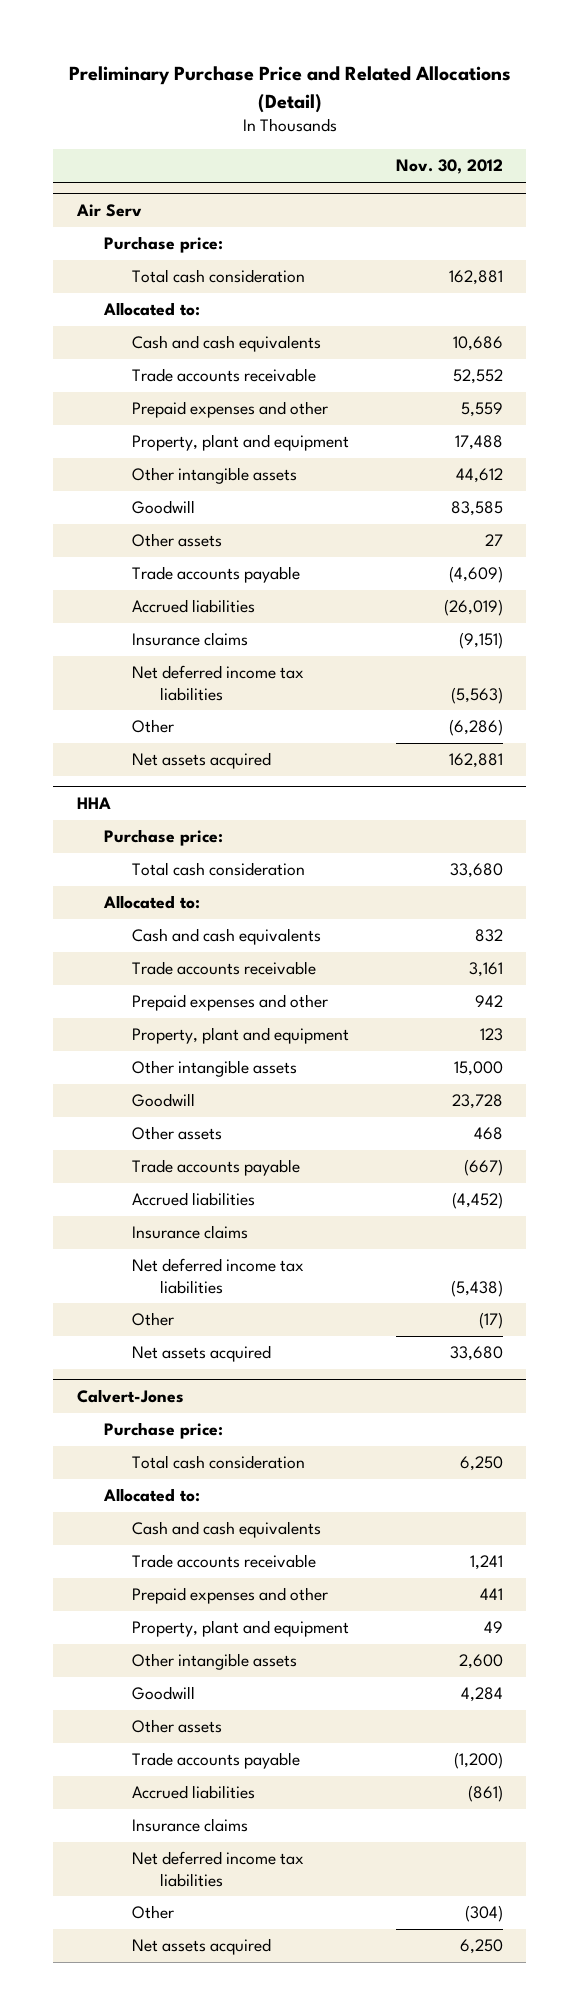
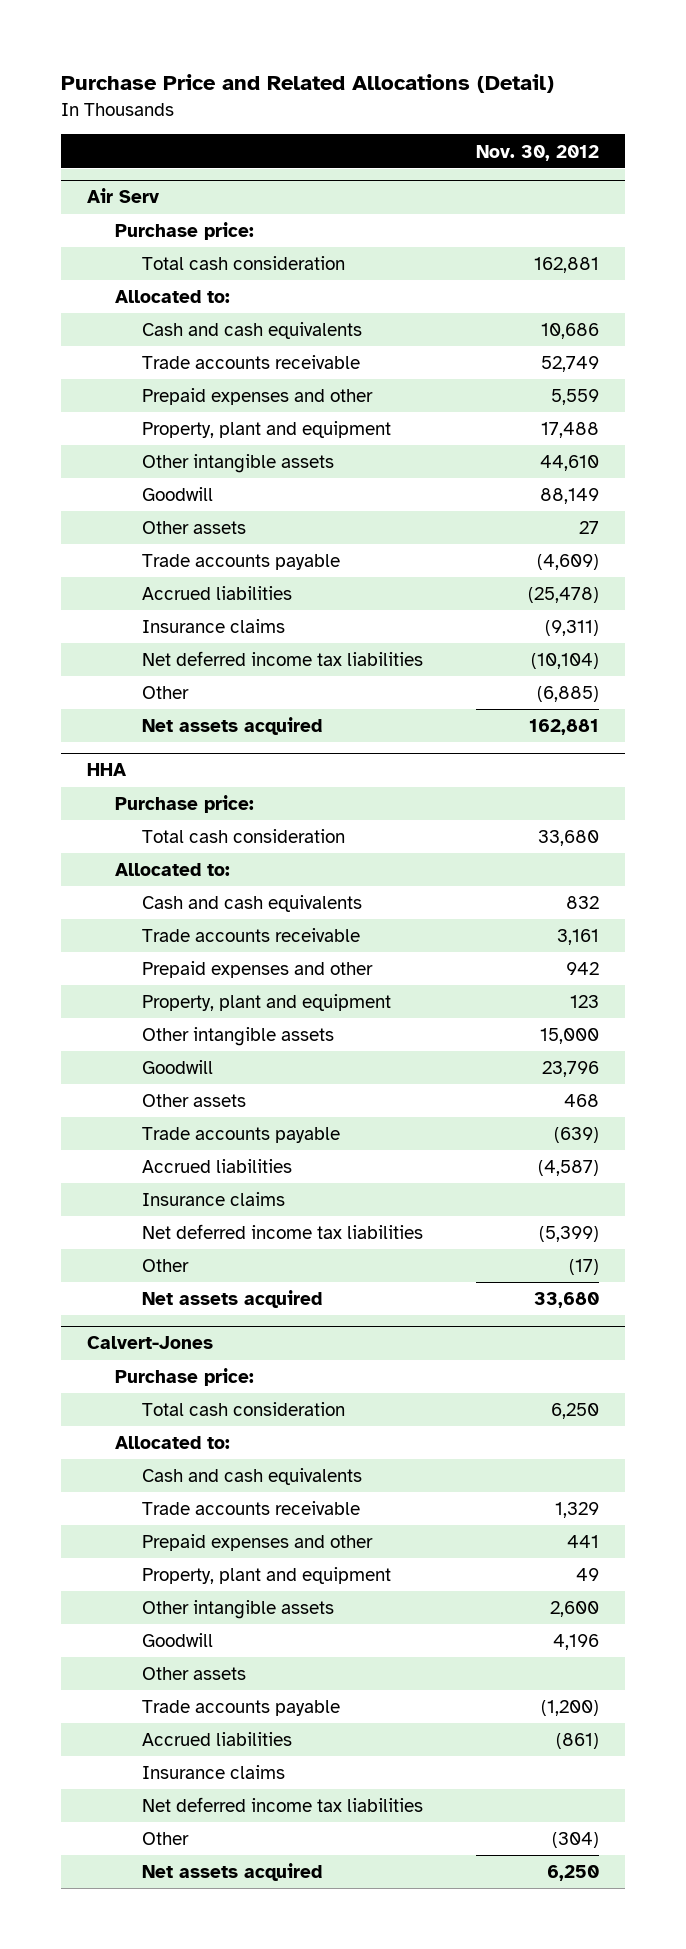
- Preliminary Purchase Price and Related Allocations (Detail)
+ Purchase Price and Related Allocations (Detail)
@ Air Serv
- Trade accounts receivable | 52,552
+ Trade accounts receivable | 52,749
- Other intangible assets | 44,612
- Goodwill | 83,585
+ Other intangible assets | 44,610
+ Goodwill | 88,149
- Accrued liabilities | (26,019)
- Insurance claims | (9,151)
- Net deferred income tax liabilities | (5,563)
- Other | (6,286)
+ Accrued liabilities | (25,478)
+ Insurance claims | (9,311)
+ Net deferred income tax liabilities | (10,104)
+ Other | (6,885)
@ HHA
- Goodwill | 23,728
+ Goodwill | 23,796
- Trade accounts payable | (667)
- Accrued liabilities | (4,452)
+ Trade accounts payable | (639)
+ Accrued liabilities | (4,587)
- Net deferred income tax liabilities | (5,438)
+ Net deferred income tax liabilities | (5,399)
@ Calvert-Jones
- Trade accounts receivable | 1,241
+ Trade accounts receivable | 1,329
- Goodwill | 4,284
+ Goodwill | 4,196

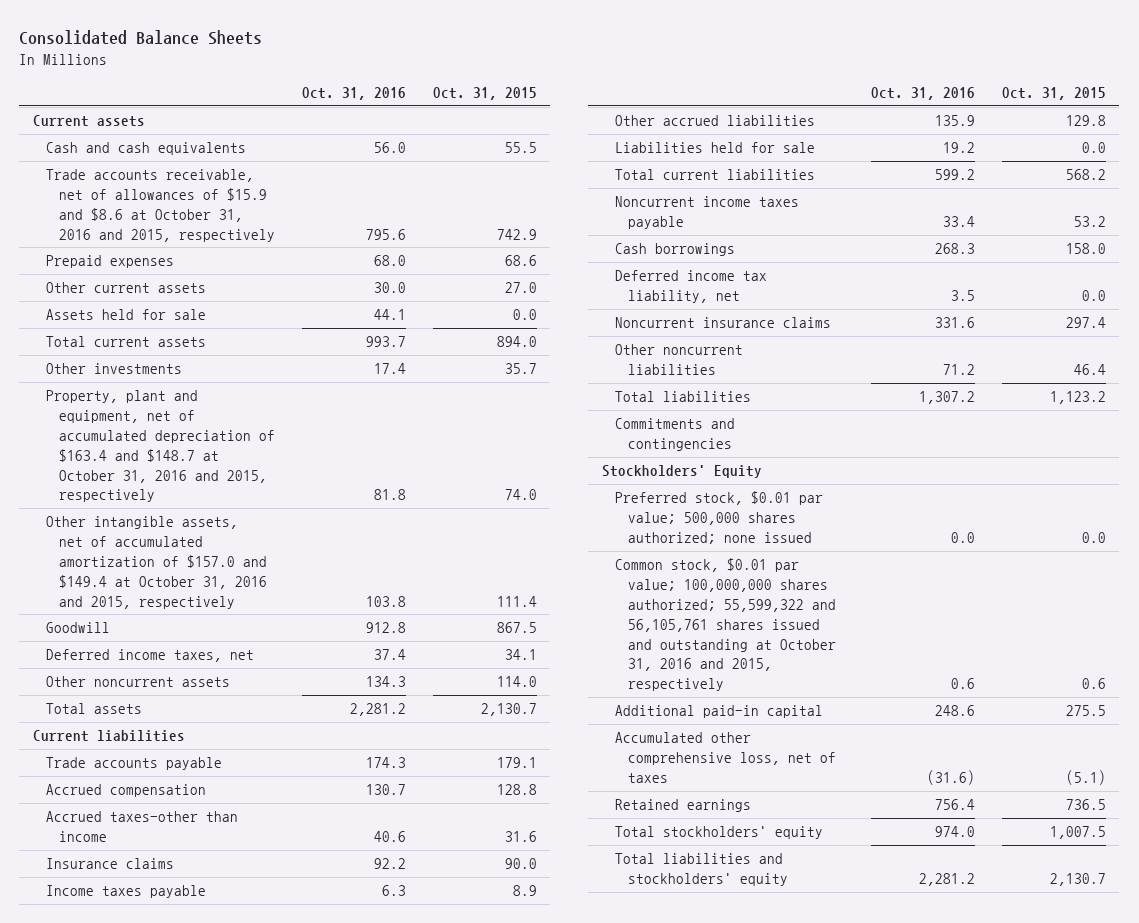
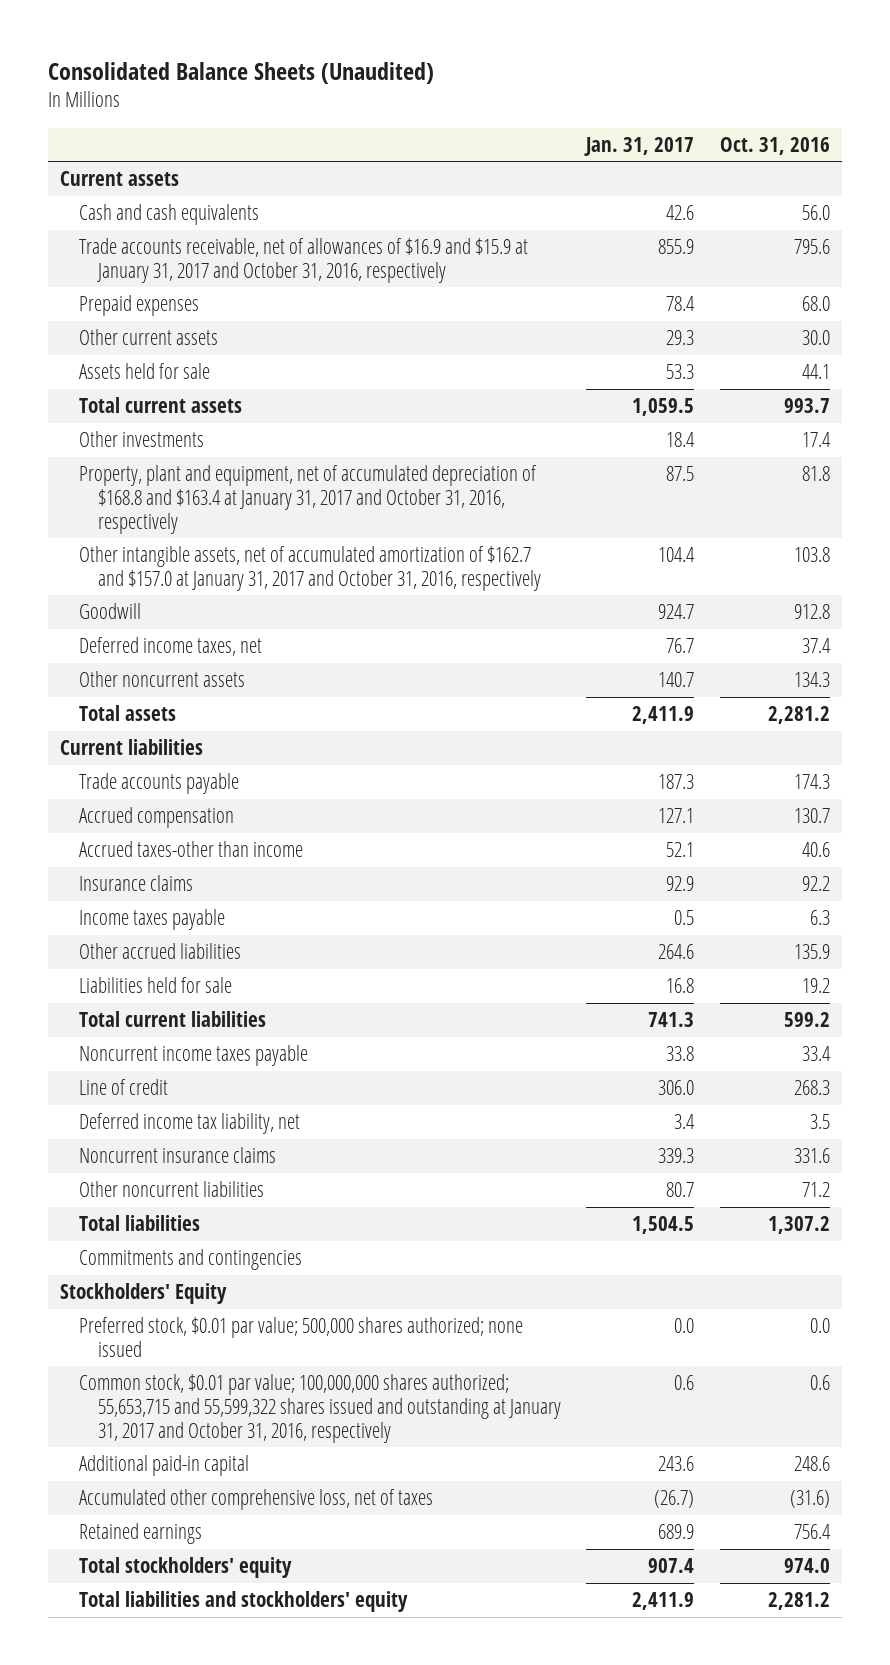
- Consolidated Balance Sheets
+ Consolidated Balance Sheets (Unaudited)
- | Oct. 31, 2016 | Oct. 31, 2015
+ | Jan. 31, 2017 | Oct. 31, 2016
- Trade accounts receivable, net of allowances of $15.9 and $8.6 at October 31, 2016 and 2015, respectively | 795.6 | 742.9
+ Trade accounts receivable, net of allowances of $16.9 and $15.9 at January 31, 2017 and October 31, 2016, respectively | 855.9 | 795.6
- Property, plant and equipment, net of accumulated depreciation of $163.4 and $148.7 at October 31, 2016 and 2015, respectively | 81.8 | 74.0
- Other intangible assets, net of accumulated amortization of $157.0 and $149.4 at October 31, 2016 and 2015, respectively | 103.8 | 111.4
+ Property, plant and equipment, net of accumulated depreciation of $168.8 and $163.4 at January 31, 2017 and October 31, 2016, respectively | 87.5 | 81.8
+ Other intangible assets, net of accumulated amortization of $162.7 and $157.0 at January 31, 2017 and October 31, 2016, respectively | 104.4 | 103.8
- Cash borrowings | 268.3 | 158.0
+ Line of credit | 306.0 | 268.3
- Common stock, $0.01 par value; 100,000,000 shares authorized; 55,599,322 and 56,105,761 shares issued and outstanding at October 31, 2016 and 2015, respectively | 0.6 | 0.6
+ Common stock, $0.01 par value; 100,000,000 shares authorized; 55,653,715 and 55,599,322 shares issued and outstanding at January 31, 2017 and October 31, 2016, respectively | 0.6 | 0.6

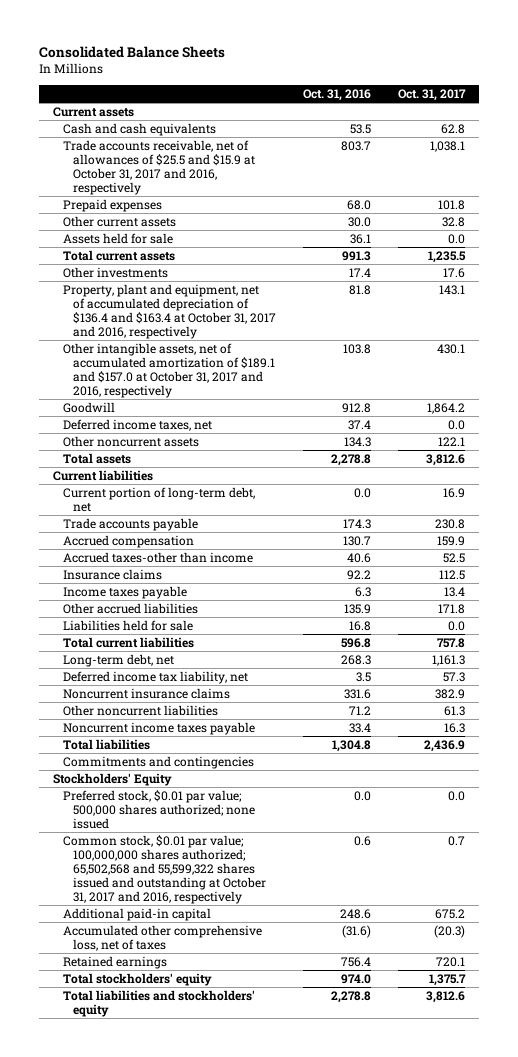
- Consolidated Balance Sheets (Unaudited)
+ Consolidated Balance Sheets
- | Jan. 31, 2017 | Oct. 31, 2016
+ | Oct. 31, 2016 | Oct. 31, 2017
- Cash and cash equivalents | 42.6 | 56.0
- Trade accounts receivable, net of allowances of $16.9 and $15.9 at January 31, 2017 and October 31, 2016, respectively | 855.9 | 795.6
+ Cash and cash equivalents | 53.5 | 62.8
+ Trade accounts receivable, net of allowances of $25.5 and $15.9 at October 31, 2017 and 2016, respectively | 803.7 | 1,038.1
- Assets held for sale | 53.3 | 44.1
- Total current assets | 1,059.5 | 993.7
+ Assets held for sale | 36.1 | 0.0
+ Total current assets | 991.3 | 1,235.5
- Property, plant and equipment, net of accumulated depreciation of $168.8 and $163.4 at January 31, 2017 and October 31, 2016, respectively | 87.5 | 81.8
- Other intangible assets, net of accumulated amortization of $162.7 and $157.0 at January 31, 2017 and October 31, 2016, respectively | 104.4 | 103.8
+ Property, plant and equipment, net of accumulated depreciation of $136.4 and $163.4 at October 31, 2017 and 2016, respectively | 81.8 | 143.1
+ Other intangible assets, net of accumulated amortization of $189.1 and $157.0 at October 31, 2017 and 2016, respectively | 103.8 | 430.1
- Total assets | 2,411.9 | 2,281.2
+ Total assets | 2,278.8 | 3,812.6
+ Current portion of long-term debt, net | 0.0 | 16.9
- Liabilities held for sale | 16.8 | 19.2
- Total current liabilities | 741.3 | 599.2
- Line of credit | 306.0 | 268.3
+ Liabilities held for sale | 16.8 | 0.0
+ Total current liabilities | 596.8 | 757.8
+ Long-term debt, net | 268.3 | 1,161.3
- Total liabilities | 1,504.5 | 1,307.2
moved down: Noncurrent income taxes payable | 33.4 | 16.3
+ Total liabilities | 1,304.8 | 2,436.9
- Common stock, $0.01 par value; 100,000,000 shares authorized; 55,653,715 and 55,599,322 shares issued and outstanding at January 31, 2017 and October 31, 2016, respectively | 0.6 | 0.6
+ Common stock, $0.01 par value; 100,000,000 shares authorized; 65,502,568 and 55,599,322 shares issued and outstanding at October 31, 2017 and 2016, respectively | 0.6 | 0.7
- Total liabilities and stockholders' equity | 2,411.9 | 2,281.2
+ Total liabilities and stockholders' equity | 2,278.8 | 3,812.6

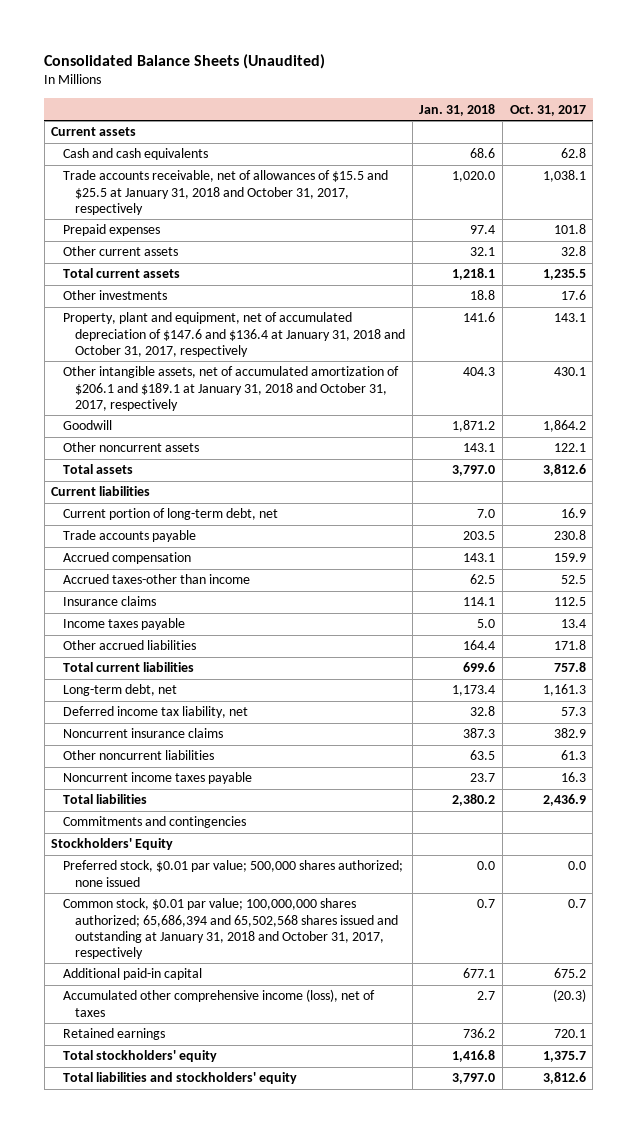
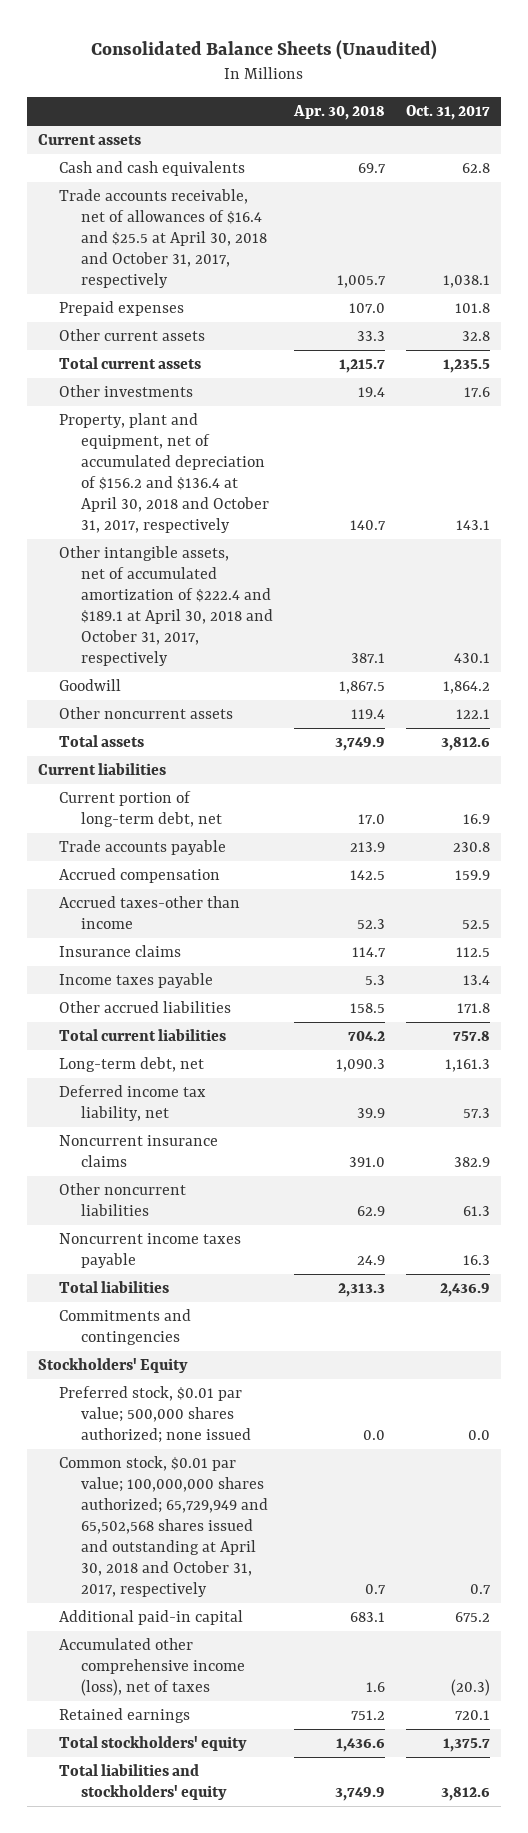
- | Jan. 31, 2018 | Oct. 31, 2017
+ | Apr. 30, 2018 | Oct. 31, 2017
- Trade accounts receivable, net of allowances of $15.5 and $25.5 at January 31, 2018 and October 31, 2017, respectively | 1,020.0 | 1,038.1
+ Trade accounts receivable, net of allowances of $16.4 and $25.5 at April 30, 2018 and October 31, 2017, respectively | 1,005.7 | 1,038.1
- Property, plant and equipment, net of accumulated depreciation of $147.6 and $136.4 at January 31, 2018 and October 31, 2017, respectively | 141.6 | 143.1
- Other intangible assets, net of accumulated amortization of $206.1 and $189.1 at January 31, 2018 and October 31, 2017, respectively | 404.3 | 430.1
+ Property, plant and equipment, net of accumulated depreciation of $156.2 and $136.4 at April 30, 2018 and October 31, 2017, respectively | 140.7 | 143.1
+ Other intangible assets, net of accumulated amortization of $222.4 and $189.1 at April 30, 2018 and October 31, 2017, respectively | 387.1 | 430.1
- Common stock, $0.01 par value; 100,000,000 shares authorized; 65,686,394 and 65,502,568 shares issued and outstanding at January 31, 2018 and October 31, 2017, respectively | 0.7 | 0.7
+ Common stock, $0.01 par value; 100,000,000 shares authorized; 65,729,949 and 65,502,568 shares issued and outstanding at April 30, 2018 and October 31, 2017, respectively | 0.7 | 0.7

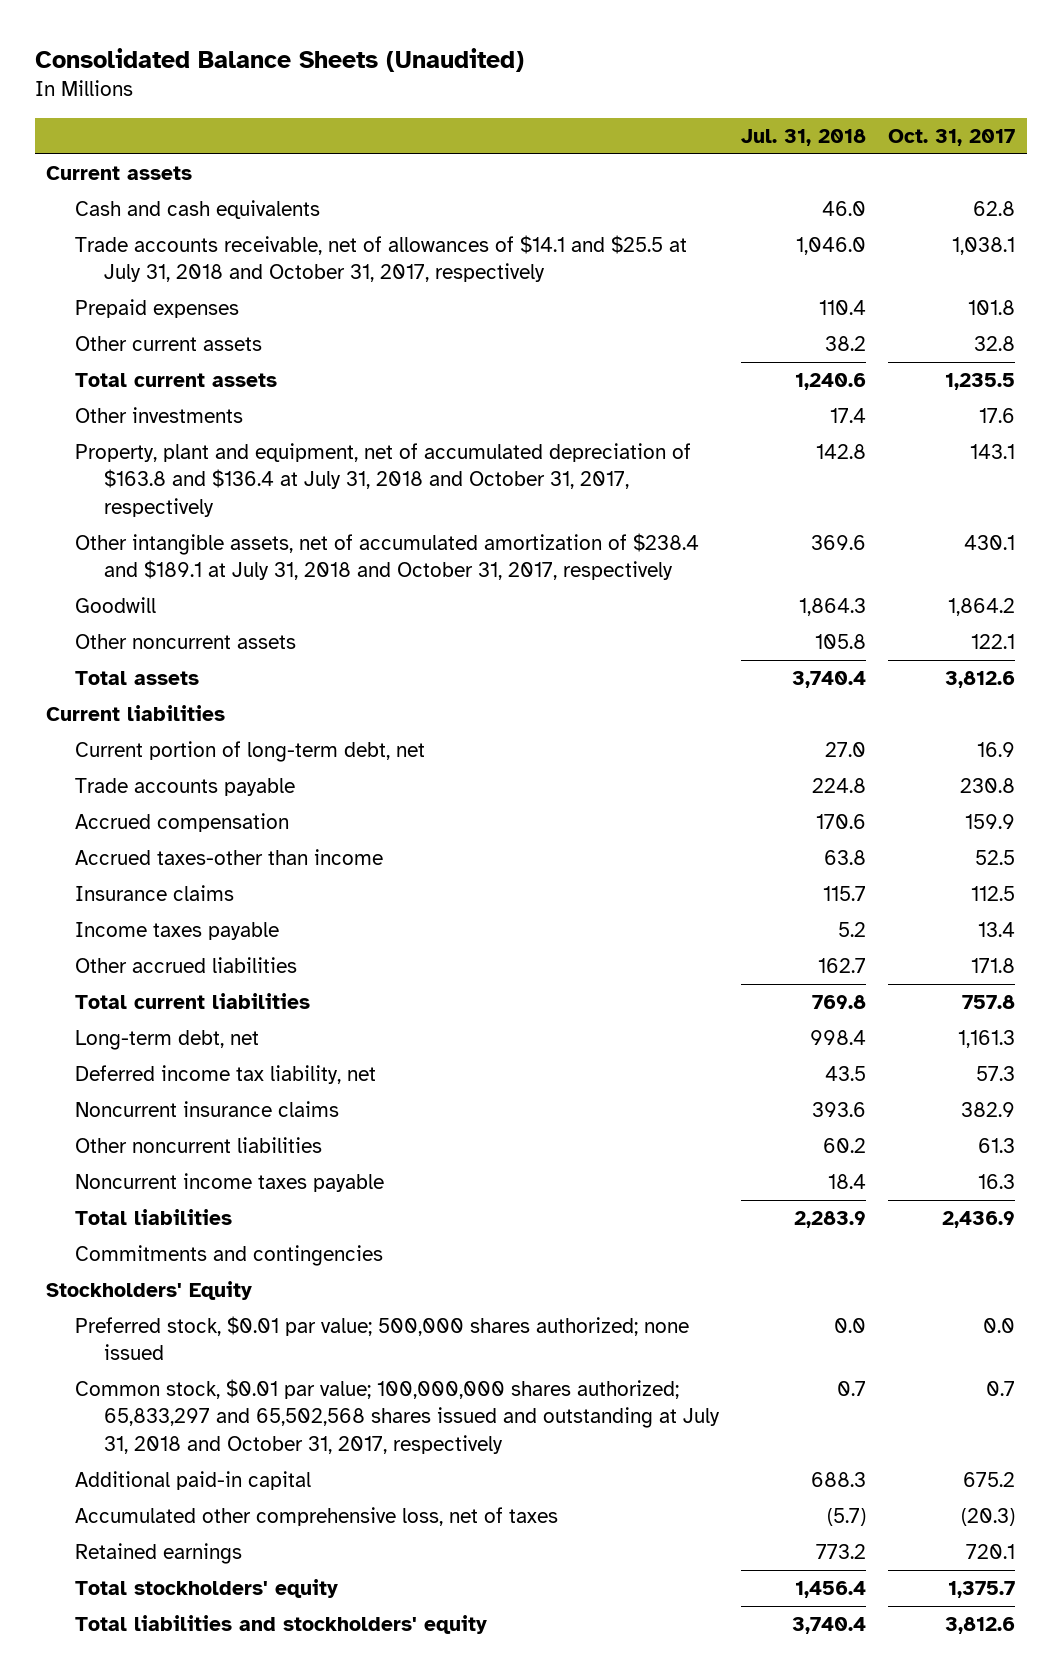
- | Apr. 30, 2018 | Oct. 31, 2017
+ | Jul. 31, 2018 | Oct. 31, 2017
- Trade accounts receivable, net of allowances of $16.4 and $25.5 at April 30, 2018 and October 31, 2017, respectively | 1,005.7 | 1,038.1
+ Trade accounts receivable, net of allowances of $14.1 and $25.5 at July 31, 2018 and October 31, 2017, respectively | 1,046.0 | 1,038.1
- Property, plant and equipment, net of accumulated depreciation of $156.2 and $136.4 at April 30, 2018 and October 31, 2017, respectively | 140.7 | 143.1
- Other intangible assets, net of accumulated amortization of $222.4 and $189.1 at April 30, 2018 and October 31, 2017, respectively | 387.1 | 430.1
+ Property, plant and equipment, net of accumulated depreciation of $163.8 and $136.4 at July 31, 2018 and October 31, 2017, respectively | 142.8 | 143.1
+ Other intangible assets, net of accumulated amortization of $238.4 and $189.1 at July 31, 2018 and October 31, 2017, respectively | 369.6 | 430.1
- Common stock, $0.01 par value; 100,000,000 shares authorized; 65,729,949 and 65,502,568 shares issued and outstanding at April 30, 2018 and October 31, 2017, respectively | 0.7 | 0.7
+ Common stock, $0.01 par value; 100,000,000 shares authorized; 65,833,297 and 65,502,568 shares issued and outstanding at July 31, 2018 and October 31, 2017, respectively | 0.7 | 0.7
- Accumulated other comprehensive income (loss), net of taxes | 1.6 | (20.3)
+ Accumulated other comprehensive loss, net of taxes | (5.7) | (20.3)

